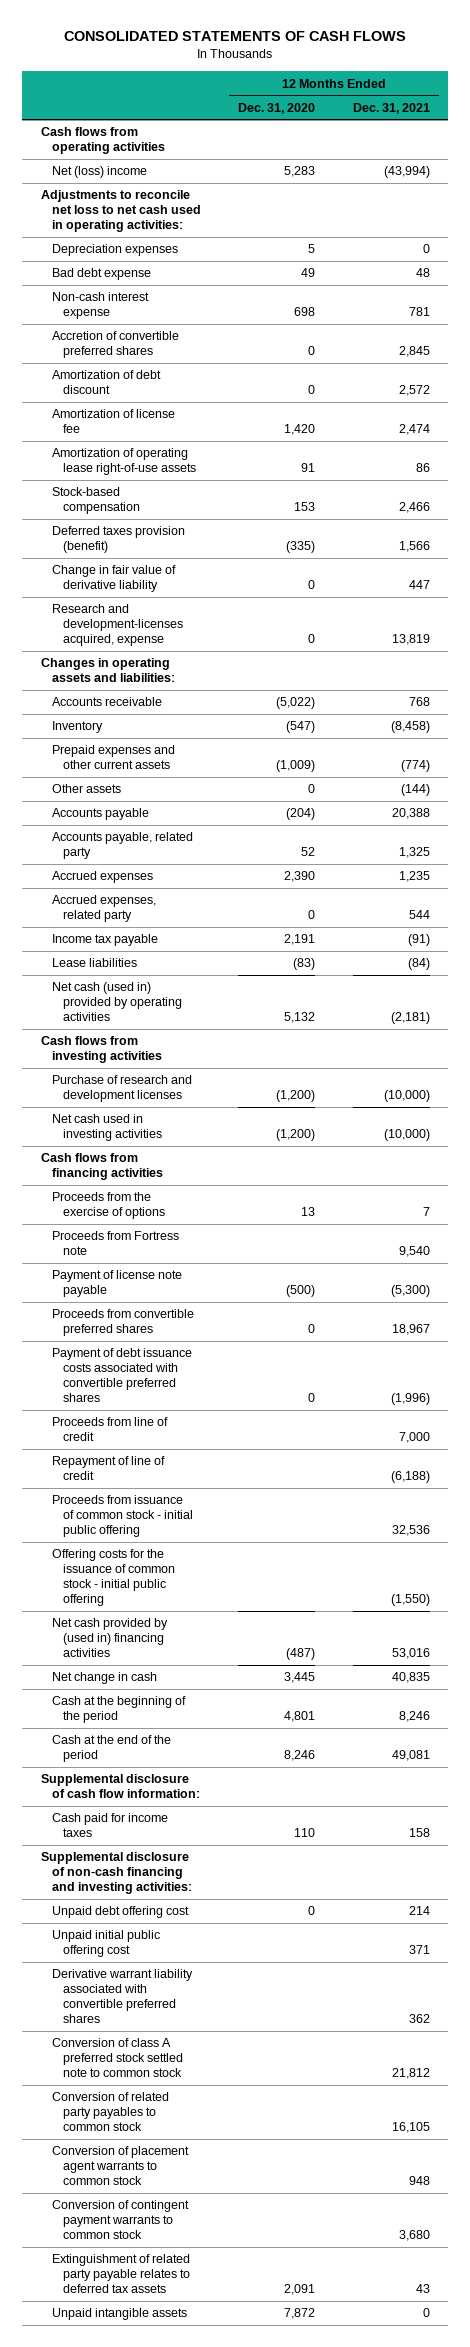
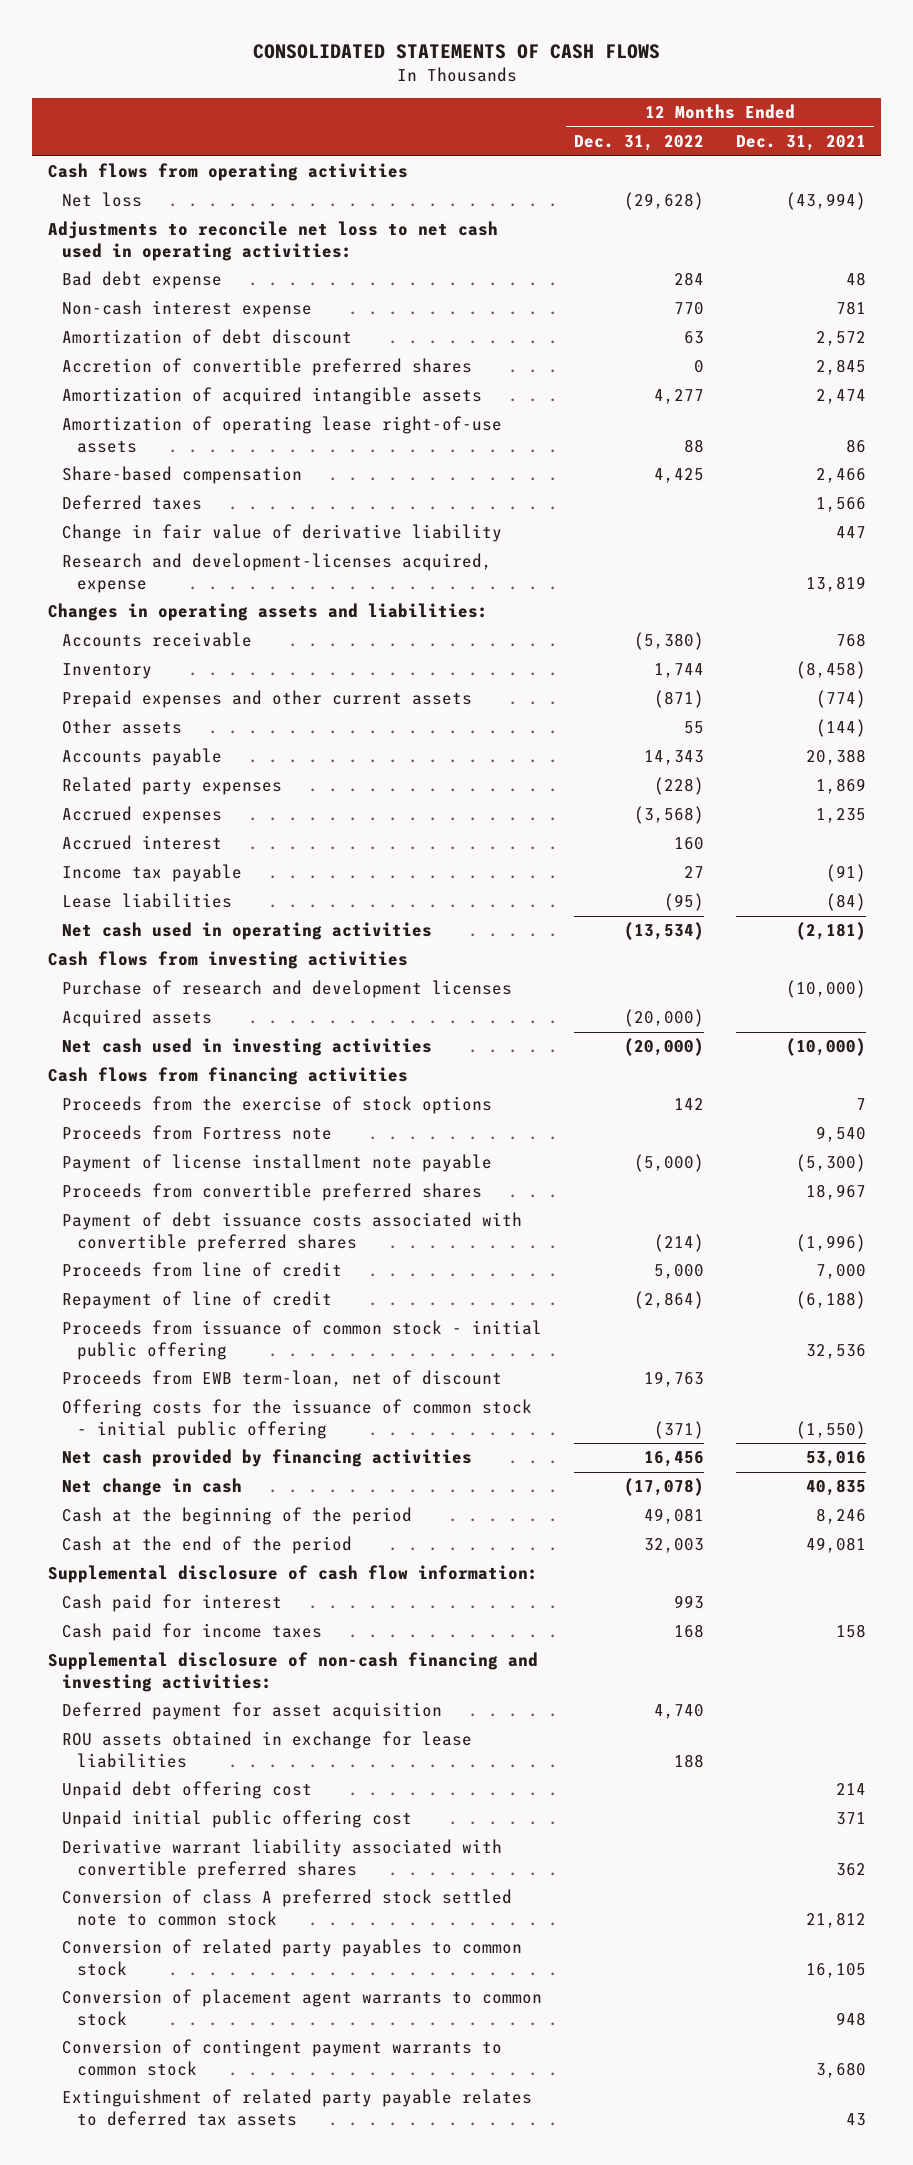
- | 12 Months Ended Dec. 31, 2020 | 12 Months Ended Dec. 31, 2021
+ | 12 Months Ended Dec. 31, 2022 | 12 Months Ended Dec. 31, 2021
- Net (loss) income | 5,283 | (43,994)
+ Net loss | (29,628) | (43,994)
- Depreciation expenses | 5 | 0
- Amortization of license fee | 1,420 | 2,474
moved down: Accretion of convertible preferred shares | 0 | 2,845
+ Amortization of acquired intangible assets | 4,277 | 2,474
- Stock-based compensation | 153 | 2,466
- Deferred taxes provision (benefit) | (335) | 1,566
+ Share-based compensation | 4,425 | 2,466
+ Deferred taxes | | 1,566
- Accounts payable, related party | 52 | 1,325
+ Related party expenses | (228) | 1,869
- Accrued expenses, related party | 0 | 544
+ Accrued interest | 160 |
- Net cash (used in) provided by operating activities | 5,132 | (2,181)
+ Net cash used in operating activities | (13,534) | (2,181)
+ Acquired assets | (20,000) |
- Proceeds from the exercise of options | 13 | 7
+ Proceeds from the exercise of stock options | 142 | 7
- Payment of license note payable | (500) | (5,300)
+ Payment of license installment note payable | (5,000) | (5,300)
+ Proceeds from EWB term-loan, net of discount | 19,763 |
- Net cash provided by (used in) financing activities | (487) | 53,016
+ Net cash provided by financing activities | 16,456 | 53,016
+ Cash paid for interest | 993 |
+ Deferred payment for asset acquisition | 4,740 |
+ ROU assets obtained in exchange for lease liabilities | 188 |
- Unpaid intangible assets | 7,872 | 0

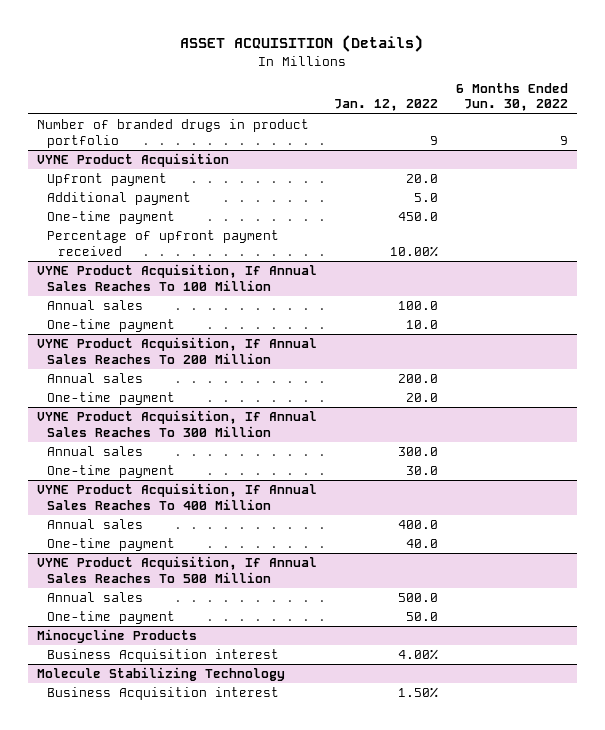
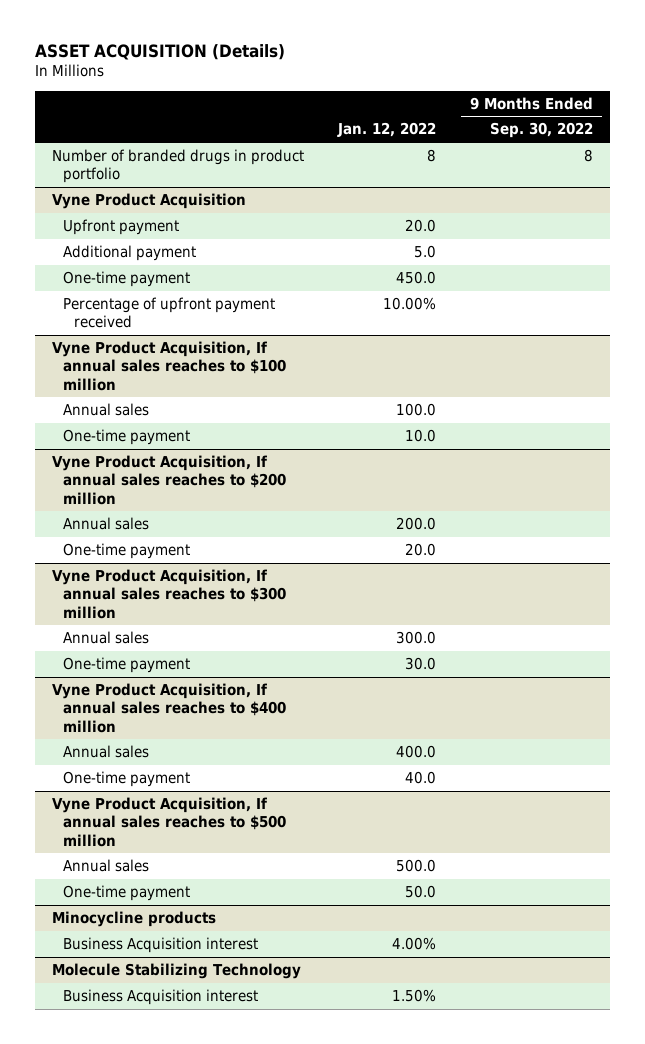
- | Jan. 12, 2022 | 6 Months Ended Jun. 30, 2022
+ | Jan. 12, 2022 | 9 Months Ended Sep. 30, 2022
- Number of branded drugs in product portfolio | 9 | 9
- VYNE Product Acquisition
+ Number of branded drugs in product portfolio | 8 | 8
+ Vyne Product Acquisition
- VYNE Product Acquisition, If Annual Sales Reaches To 100 Million
+ Vyne Product Acquisition, If annual sales reaches to $100 million
- VYNE Product Acquisition, If Annual Sales Reaches To 200 Million
+ Vyne Product Acquisition, If annual sales reaches to $200 million
- VYNE Product Acquisition, If Annual Sales Reaches To 300 Million
+ Vyne Product Acquisition, If annual sales reaches to $300 million
- VYNE Product Acquisition, If Annual Sales Reaches To 400 Million
+ Vyne Product Acquisition, If annual sales reaches to $400 million
- VYNE Product Acquisition, If Annual Sales Reaches To 500 Million
+ Vyne Product Acquisition, If annual sales reaches to $500 million
- Minocycline Products
+ Minocycline products

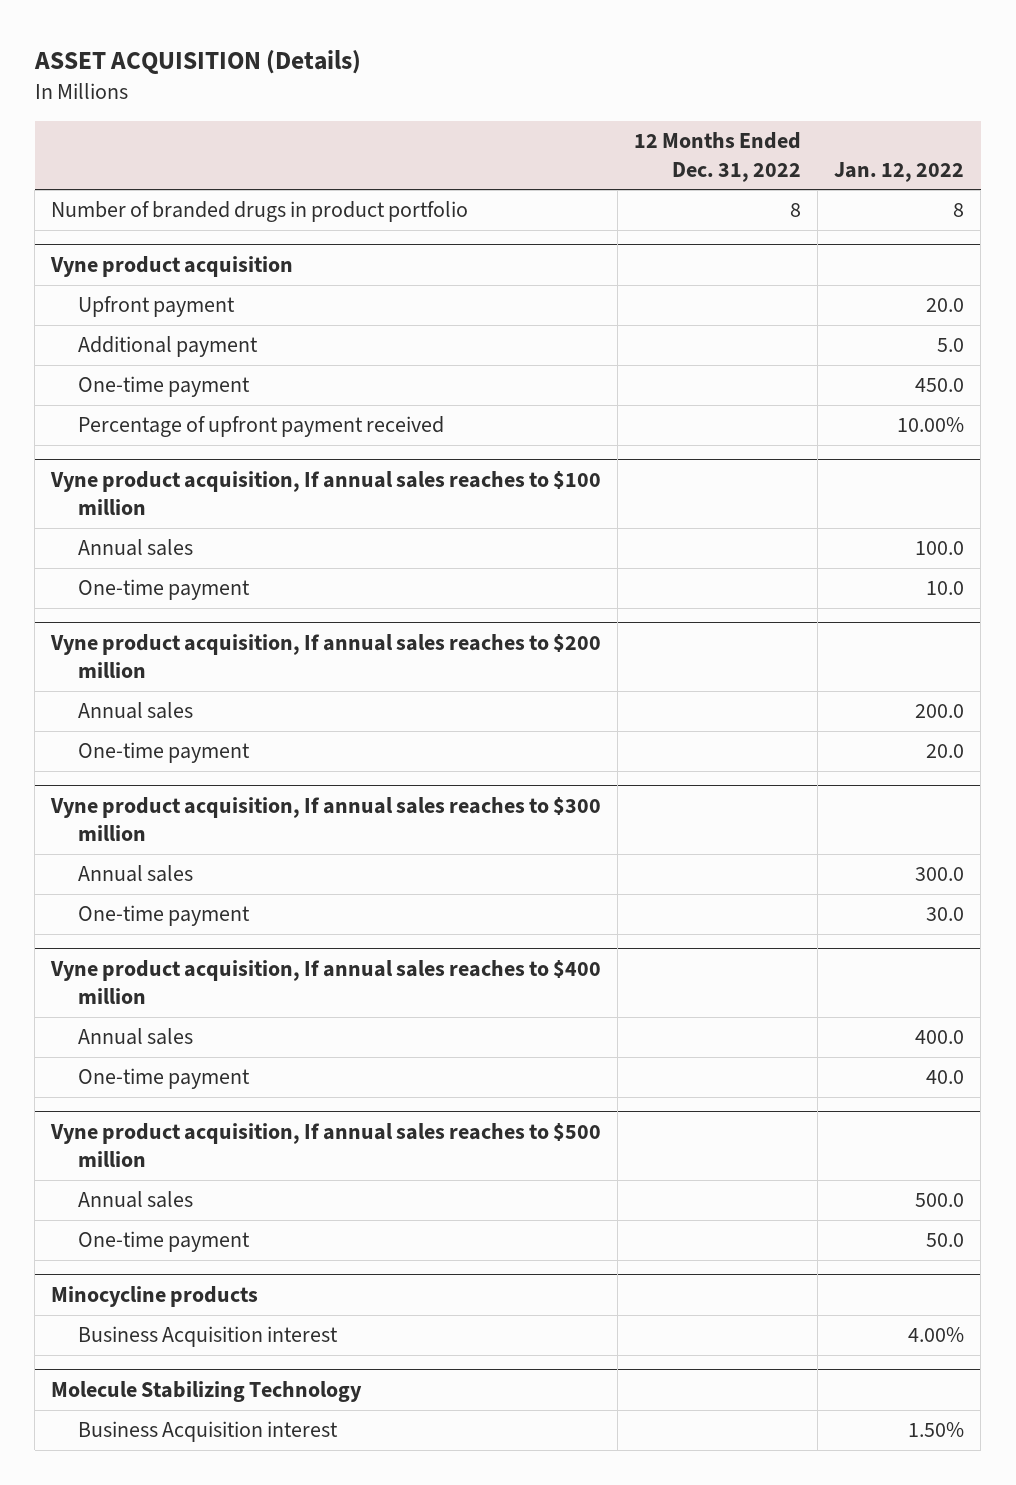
- | Jan. 12, 2022 | 9 Months Ended Sep. 30, 2022
+ | 12 Months Ended Dec. 31, 2022 | Jan. 12, 2022
- Vyne Product Acquisition
+ Vyne product acquisition
- Vyne Product Acquisition, If annual sales reaches to $100 million
+ Vyne product acquisition, If annual sales reaches to $100 million
- Vyne Product Acquisition, If annual sales reaches to $200 million
+ Vyne product acquisition, If annual sales reaches to $200 million
- Vyne Product Acquisition, If annual sales reaches to $300 million
+ Vyne product acquisition, If annual sales reaches to $300 million
- Vyne Product Acquisition, If annual sales reaches to $400 million
+ Vyne product acquisition, If annual sales reaches to $400 million
- Vyne Product Acquisition, If annual sales reaches to $500 million
+ Vyne product acquisition, If annual sales reaches to $500 million

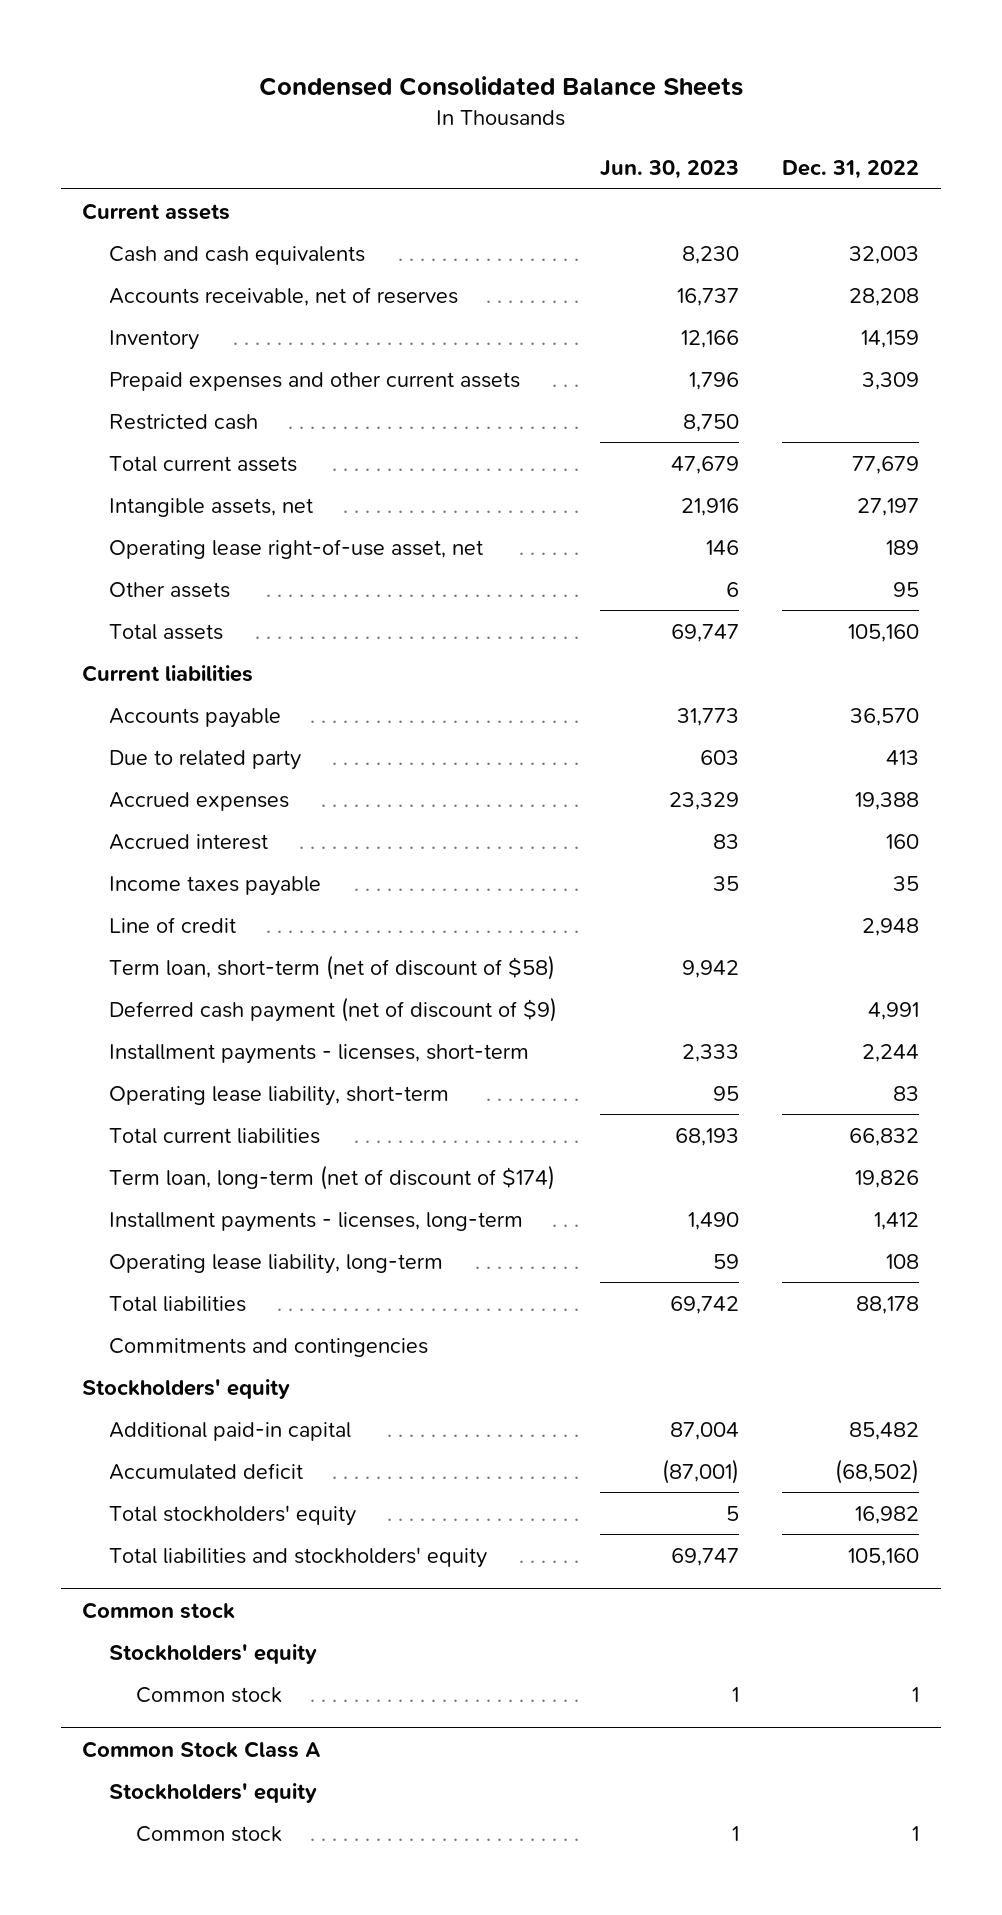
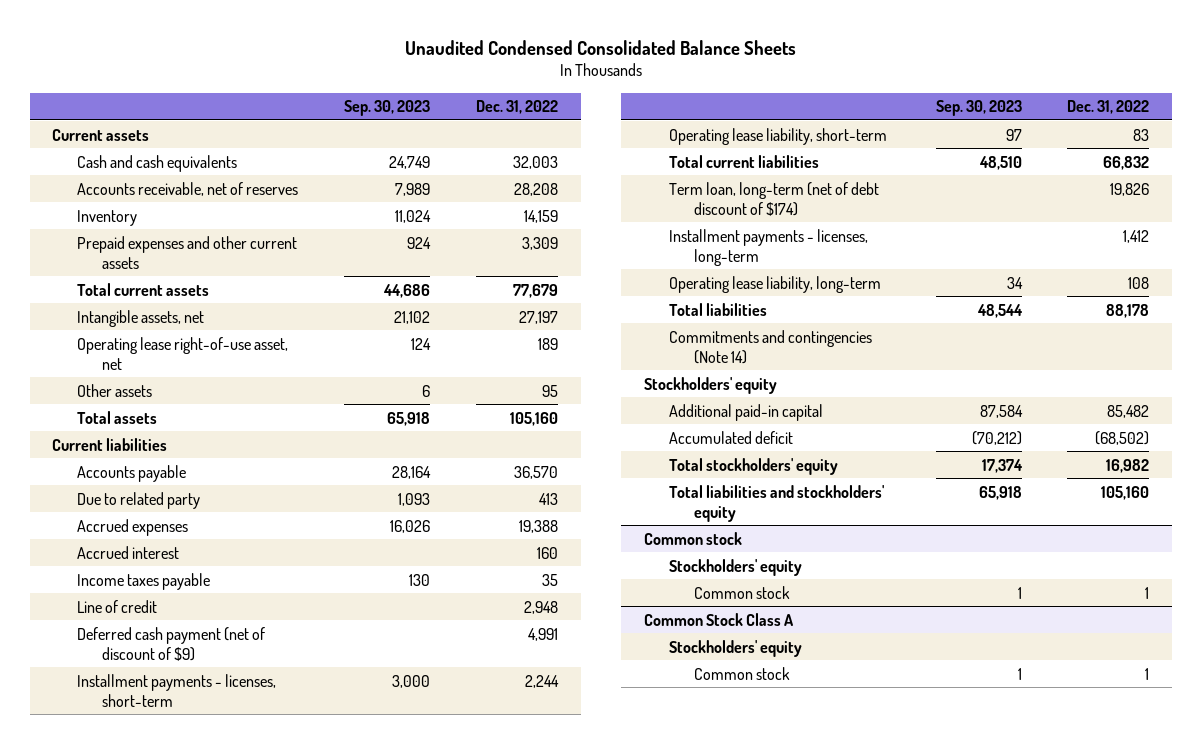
- Condensed Consolidated Balance Sheets
+ Unaudited Condensed Consolidated Balance Sheets
- | Jun. 30, 2023 | Dec. 31, 2022
+ | Sep. 30, 2023 | Dec. 31, 2022
- Restricted cash | 8,750 |
- Term loan, short-term (net of discount of $58) | 9,942 |
- Term loan, long-term (net of discount of $174) | | 19,826
+ Term loan, long-term (net of debt discount of $174) | | 19,826
- Commitments and contingencies
+ Commitments and contingencies (Note 14)

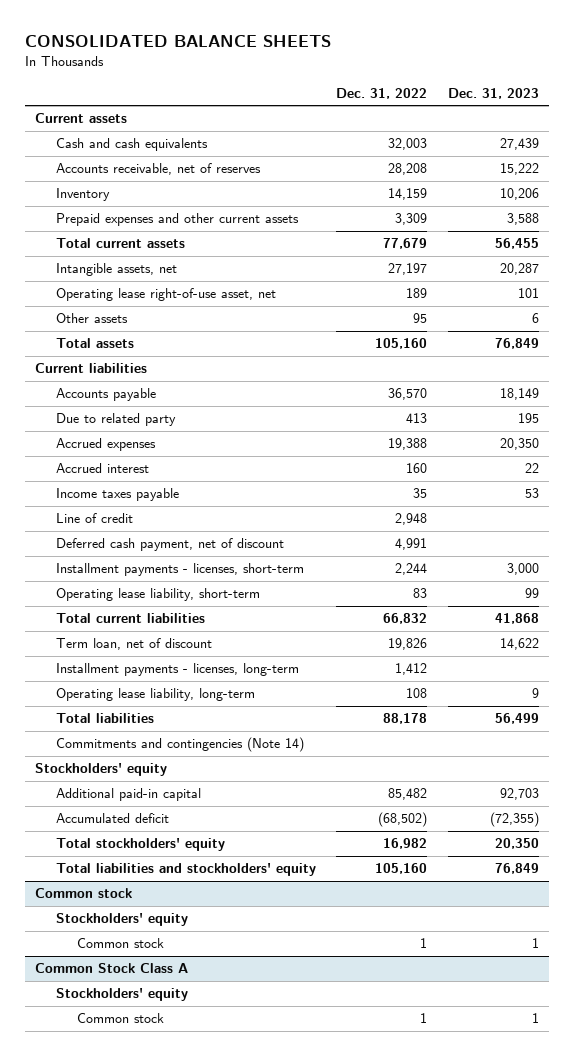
- Unaudited Condensed Consolidated Balance Sheets
+ CONSOLIDATED BALANCE SHEETS
- | Sep. 30, 2023 | Dec. 31, 2022
+ | Dec. 31, 2022 | Dec. 31, 2023
- Deferred cash payment (net of discount of $9) | | 4,991
+ Deferred cash payment, net of discount | 4,991 |
- Term loan, long-term (net of debt discount of $174) | | 19,826
+ Term loan, net of discount | 19,826 | 14,622

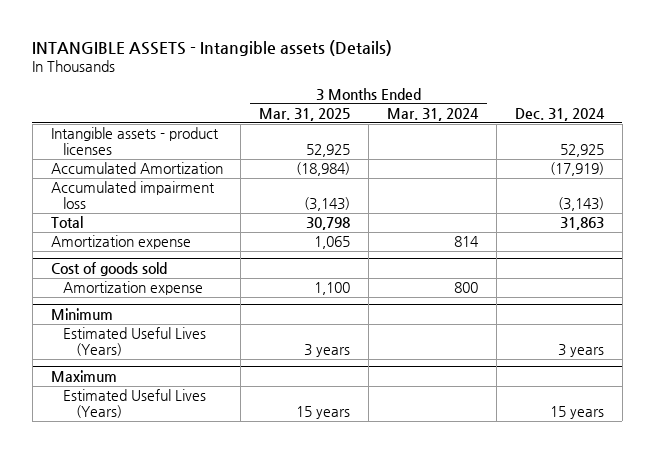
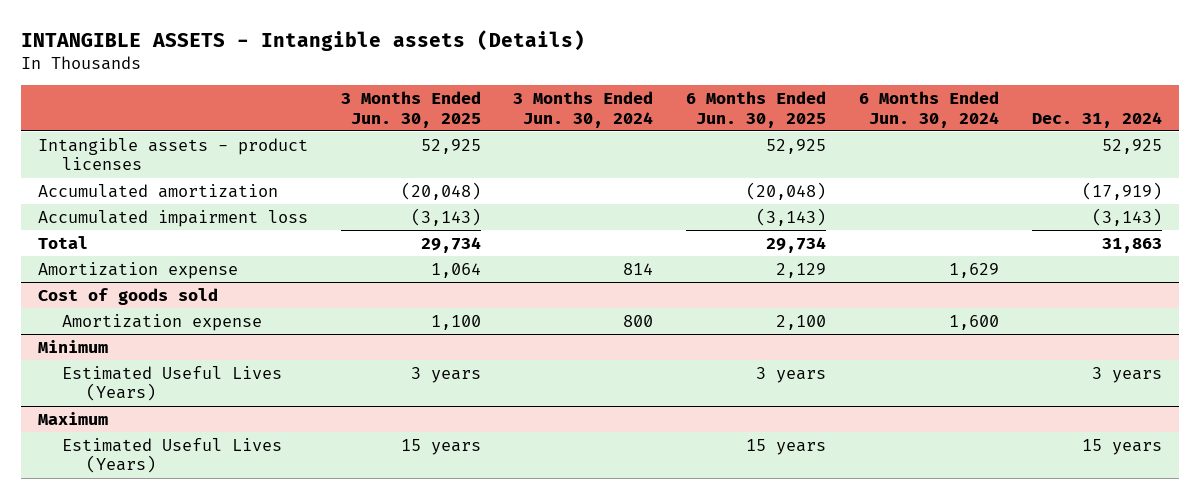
- | 3 Months Ended Mar. 31, 2025 | 3 Months Ended Mar. 31, 2024 | Dec. 31, 2024
+ | 3 Months Ended Jun. 30, 2025 | 3 Months Ended Jun. 30, 2024 | 6 Months Ended Jun. 30, 2025 | 6 Months Ended Jun. 30, 2024 | Dec. 31, 2024
- Accumulated Amortization | (18,984) | | (17,919)
+ Accumulated amortization | (20,048) | | (20,048) | | (17,919)

